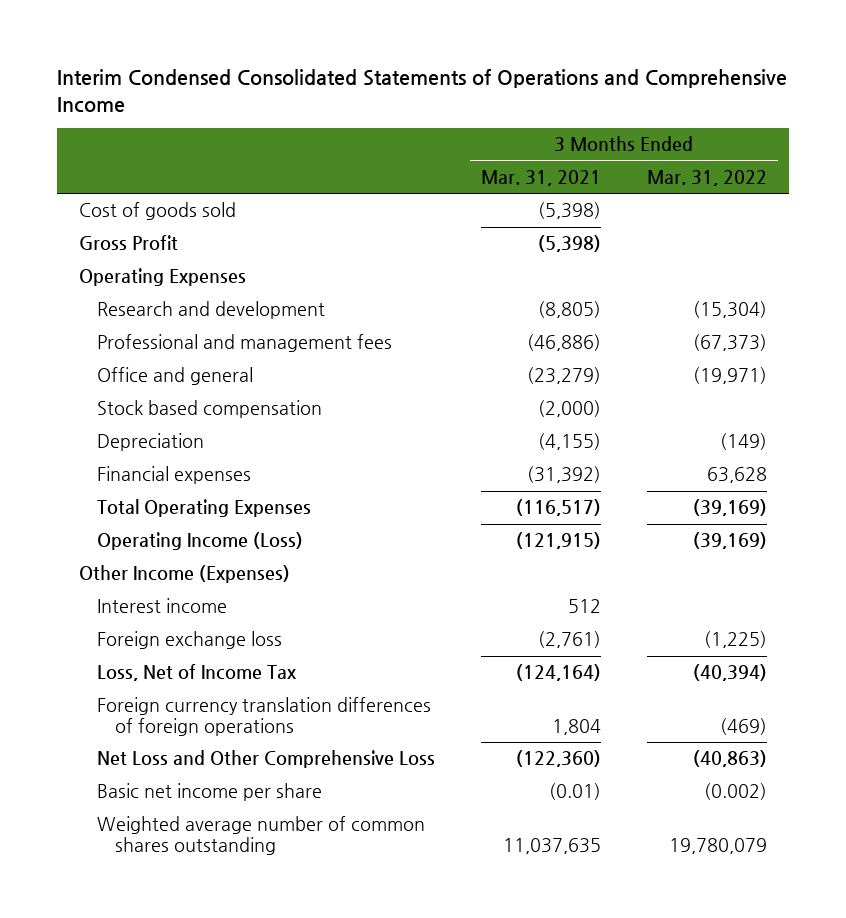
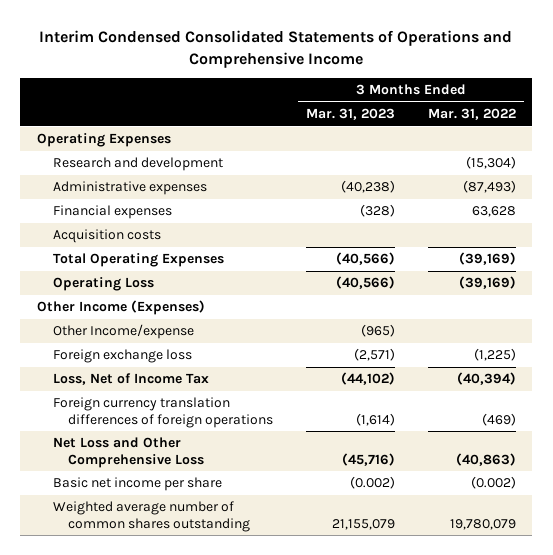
- | 3 Months Ended Mar. 31, 2021 | 3 Months Ended Mar. 31, 2022
+ | 3 Months Ended Mar. 31, 2023 | 3 Months Ended Mar. 31, 2022
- Cost of goods sold | (5,398) |
- Gross Profit | (5,398) |
- Professional and management fees | (46,886) | (67,373)
- Office and general | (23,279) | (19,971)
- Stock based compensation | (2,000) |
- Depreciation | (4,155) | (149)
+ Administrative expenses | (40,238) | (87,493)
+ Acquisition costs
- Operating Income (Loss) | (121,915) | (39,169)
+ Operating Loss | (40,566) | (39,169)
- Interest income | 512 |
+ Other Income/expense | (965) |

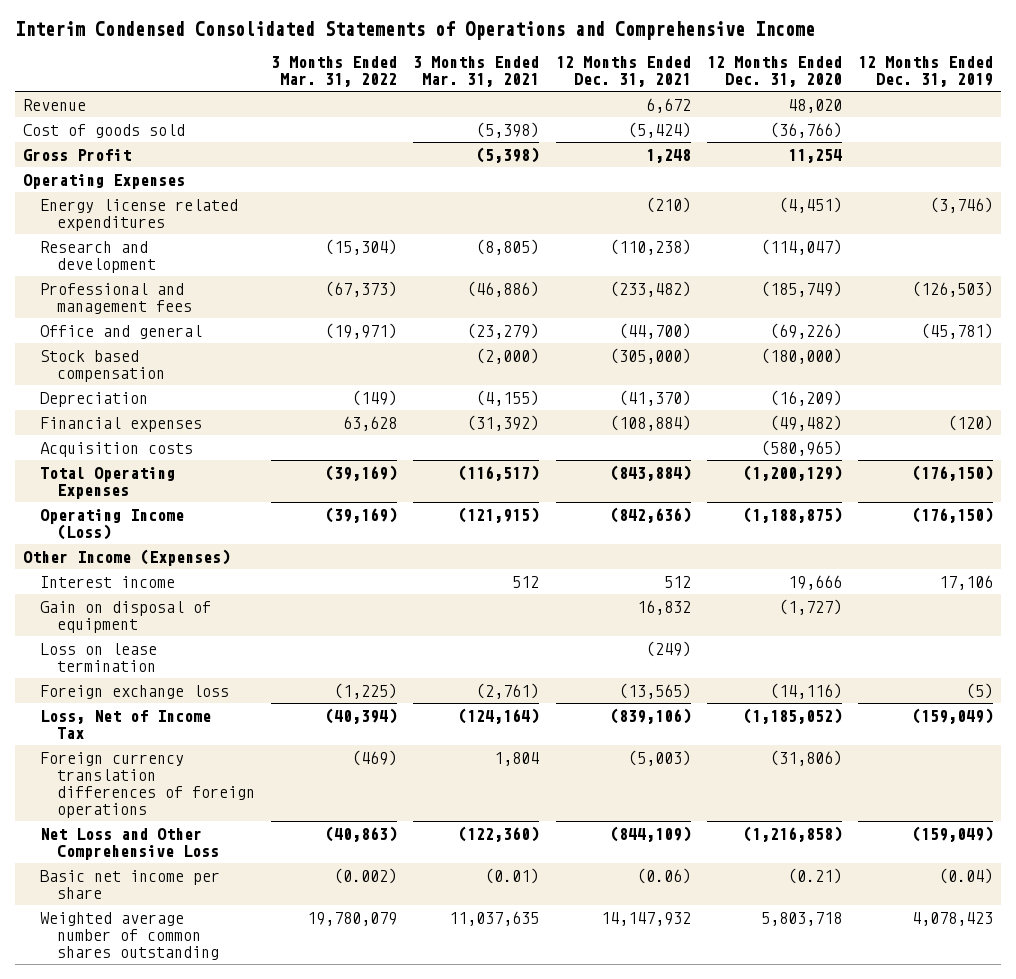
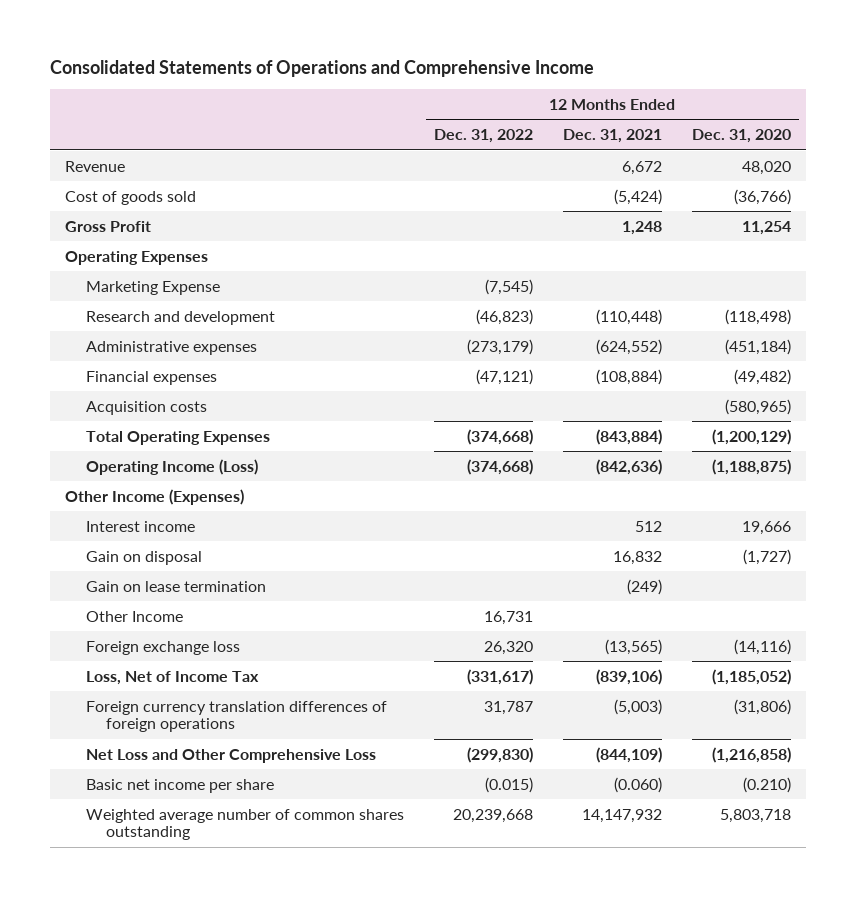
- Interim Condensed Consolidated Statements of Operations and Comprehensive Income
+ Consolidated Statements of Operations and Comprehensive Income
- | 3 Months Ended Mar. 31, 2022 | 3 Months Ended Mar. 31, 2021 | 12 Months Ended Dec. 31, 2021 | 12 Months Ended Dec. 31, 2020 | 12 Months Ended Dec. 31, 2019
+ | 12 Months Ended Dec. 31, 2022 | 12 Months Ended Dec. 31, 2021 | 12 Months Ended Dec. 31, 2020
- Energy license related expenditures | | | (210) | (4,451) | (3,746)
- Research and development | (15,304) | (8,805) | (110,238) | (114,047) |
- Professional and management fees | (67,373) | (46,886) | (233,482) | (185,749) | (126,503)
- Office and general | (19,971) | (23,279) | (44,700) | (69,226) | (45,781)
- Stock based compensation | | (2,000) | (305,000) | (180,000) |
- Depreciation | (149) | (4,155) | (41,370) | (16,209) |
+ Marketing Expense | (7,545) | |
+ Research and development | (46,823) | (110,448) | (118,498)
+ Administrative expenses | (273,179) | (624,552) | (451,184)
- Gain on disposal of equipment | | | 16,832 | (1,727) |
- Loss on lease termination | | | (249) | |
+ Gain on disposal | | 16,832 | (1,727)
+ Gain on lease termination | | (249) |
+ Other Income | 16,731 | |
- Basic net income per share | (0.002) | (0.01) | (0.06) | (0.21) | (0.04)
+ Basic net income per share | (0.015) | (0.060) | (0.210)

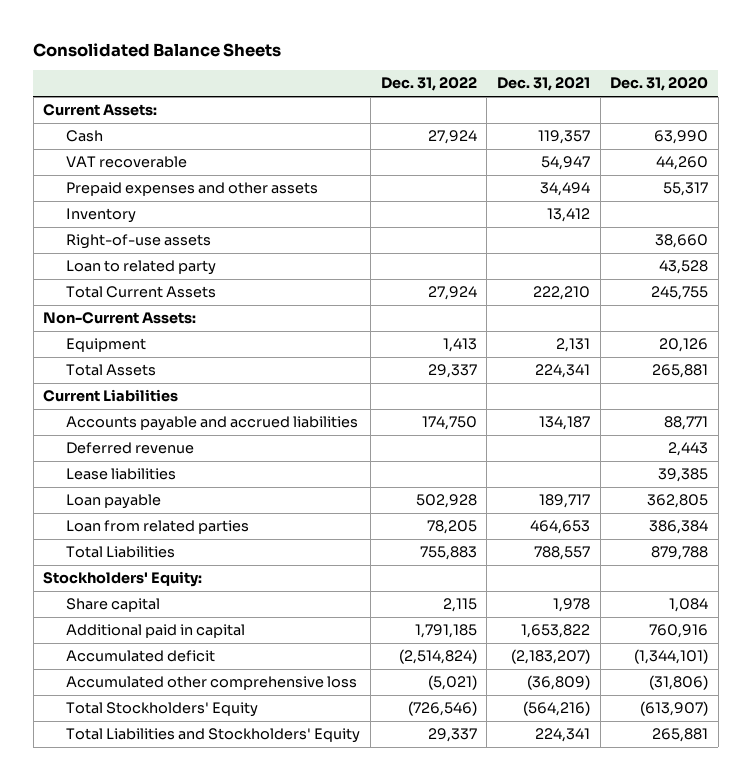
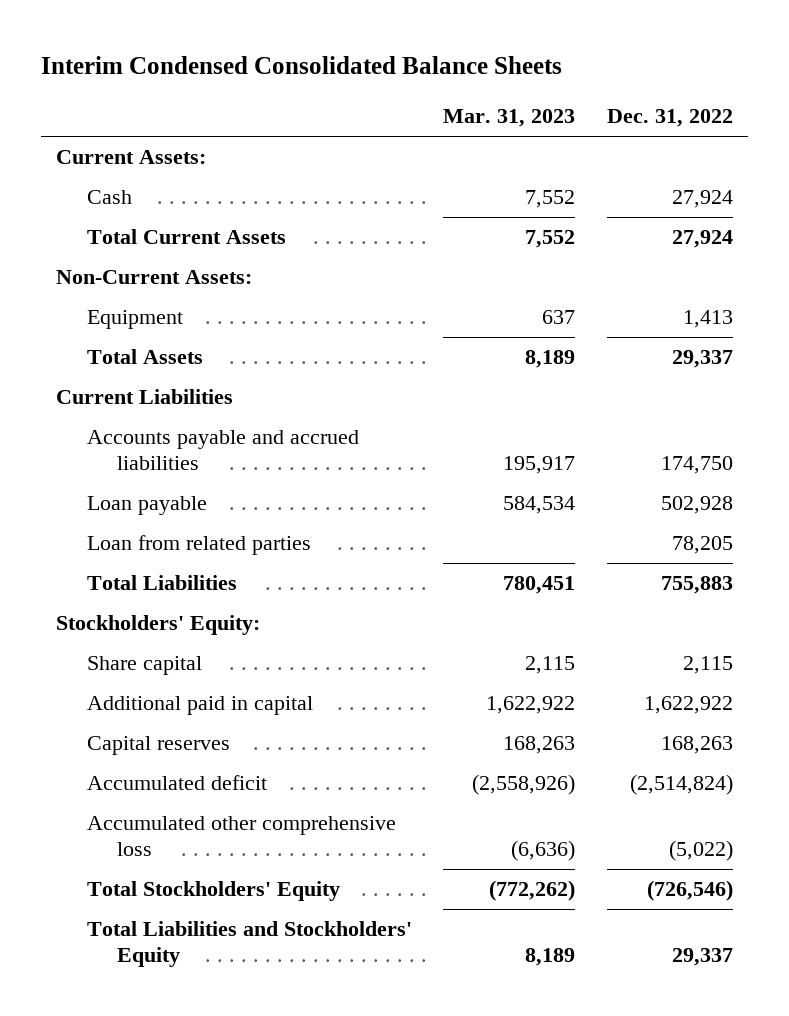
- Consolidated Balance Sheets
+ Interim Condensed Consolidated Balance Sheets
- | Dec. 31, 2022 | Dec. 31, 2021 | Dec. 31, 2020
+ | Mar. 31, 2023 | Dec. 31, 2022
- VAT recoverable | | 54,947 | 44,260
- Prepaid expenses and other assets | | 34,494 | 55,317
- Inventory | | 13,412 |
- Right-of-use assets | | | 38,660
- Loan to related party | | | 43,528
- Deferred revenue | | | 2,443
- Lease liabilities | | | 39,385
- Additional paid in capital | 1,791,185 | 1,653,822 | 760,916
+ Additional paid in capital | 1,622,922 | 1,622,922
+ Capital reserves | 168,263 | 168,263
- Accumulated other comprehensive loss | (5,021) | (36,809) | (31,806)
+ Accumulated other comprehensive loss | (6,636) | (5,022)

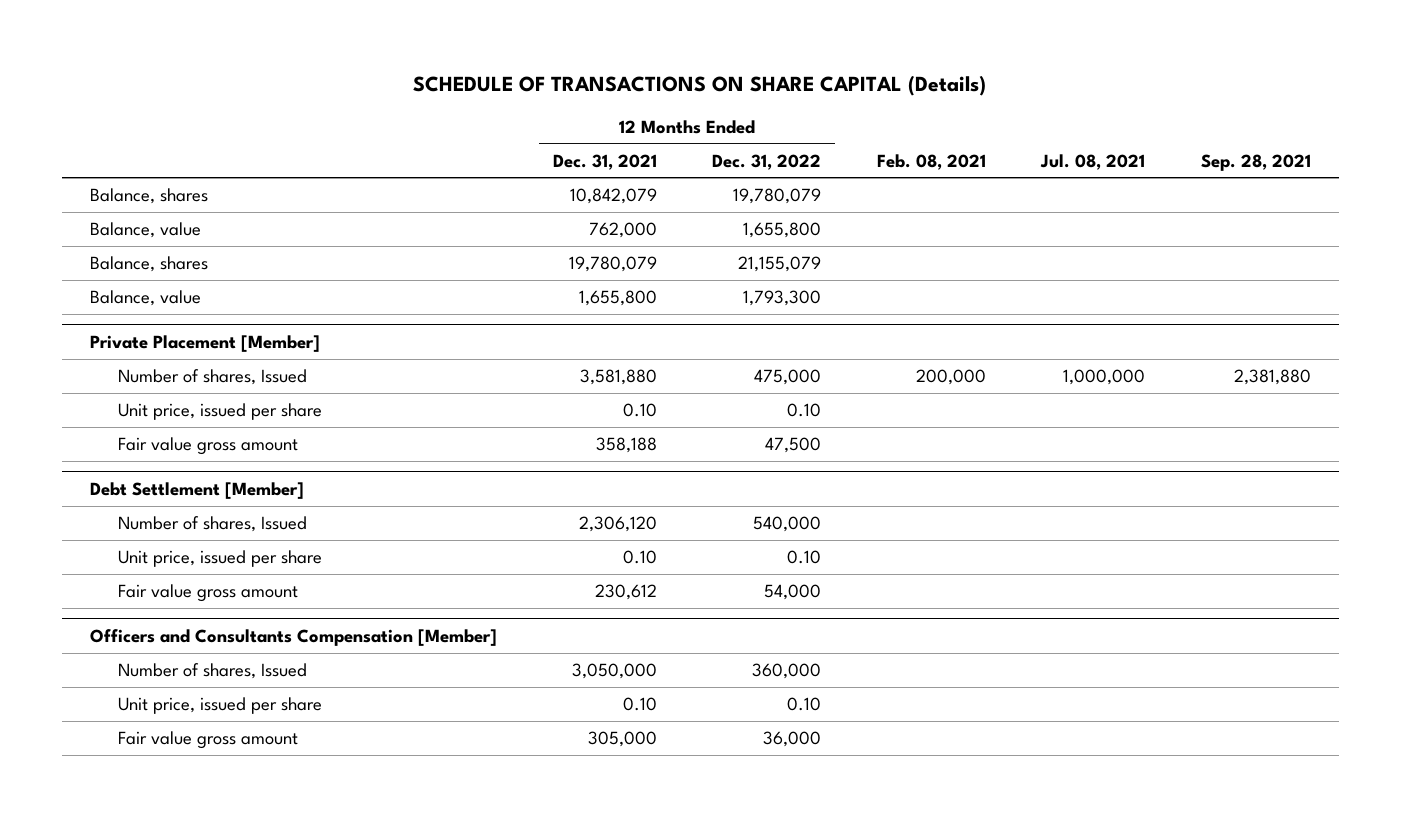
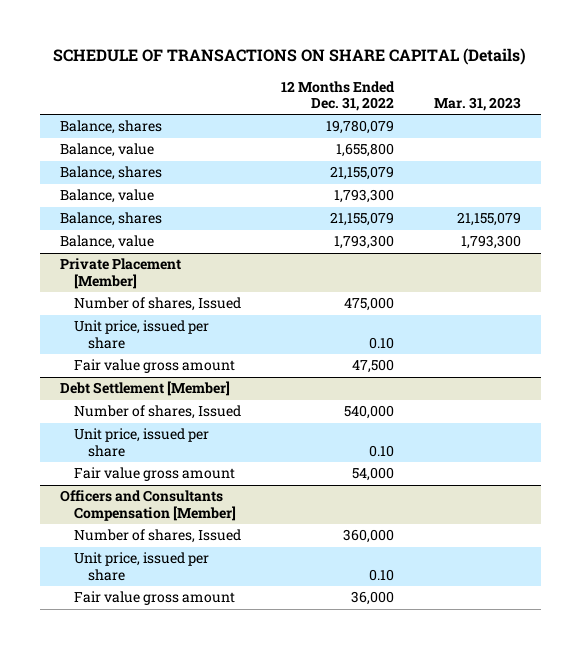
- | 12 Months Ended Dec. 31, 2021 | 12 Months Ended Dec. 31, 2022 | Feb. 08, 2021 | Jul. 08, 2021 | Sep. 28, 2021
+ | 12 Months Ended Dec. 31, 2022 | Mar. 31, 2023
+ Balance, shares | 21,155,079 | 21,155,079
+ Balance, value | 1,793,300 | 1,793,300

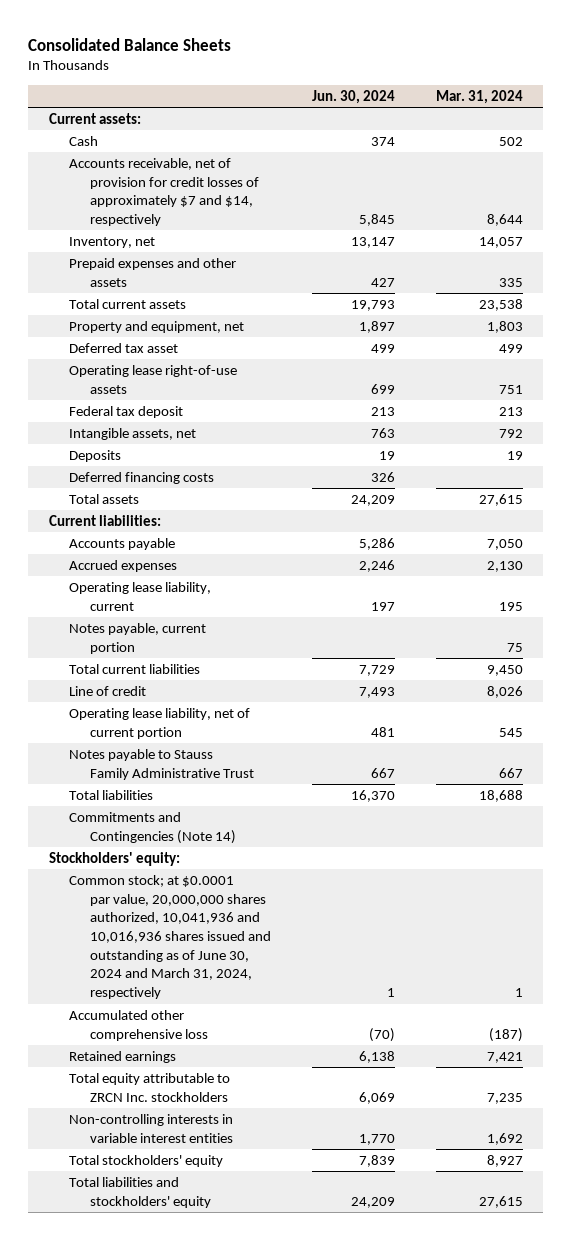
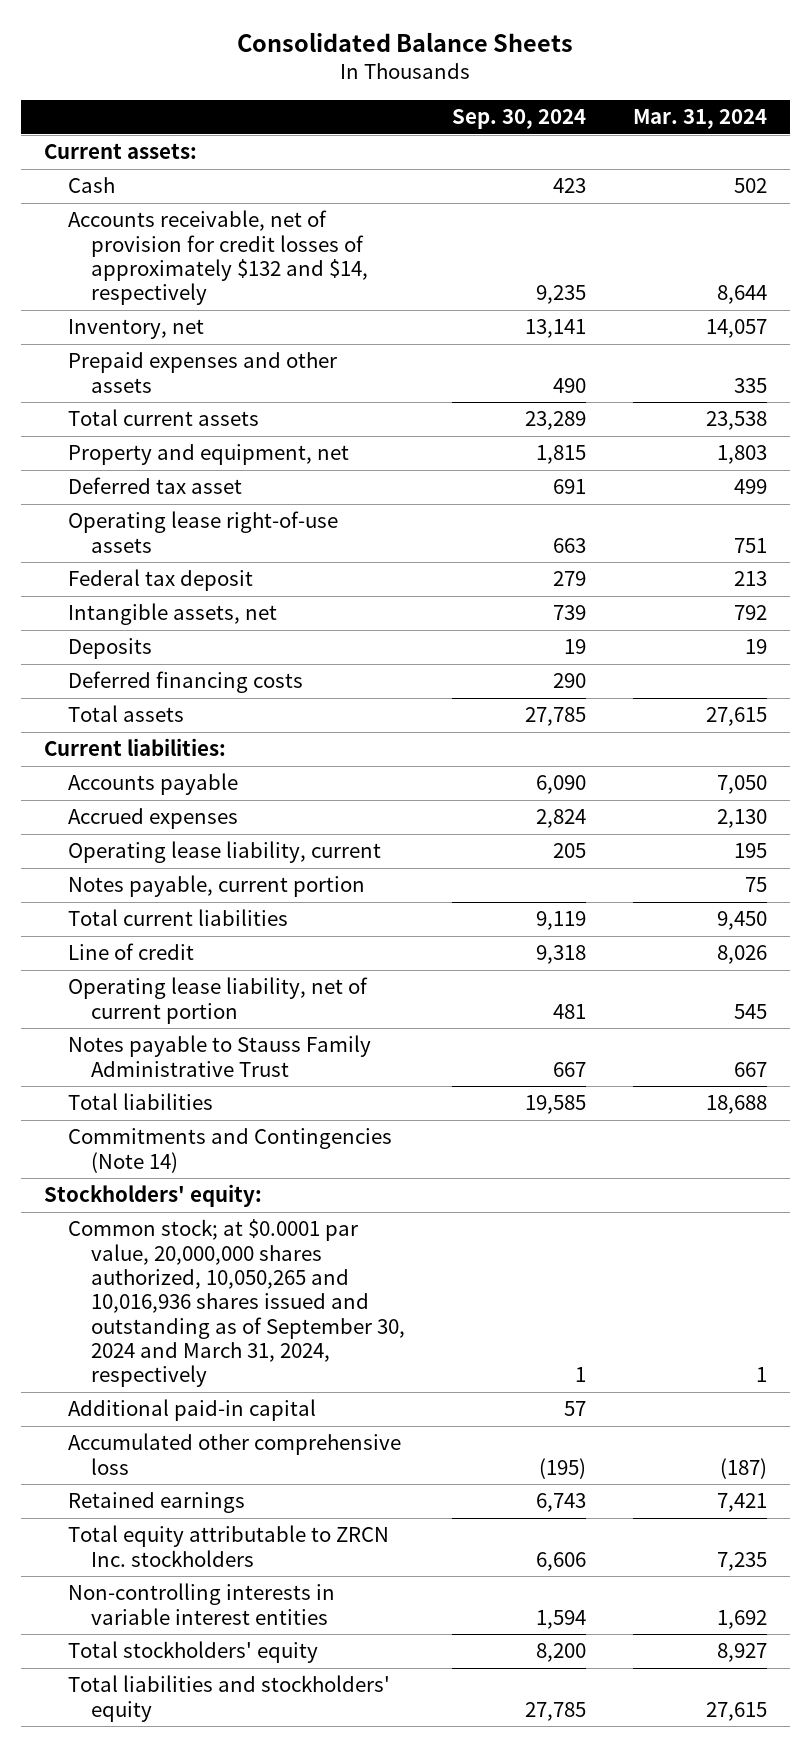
- | Jun. 30, 2024 | Mar. 31, 2024
+ | Sep. 30, 2024 | Mar. 31, 2024
- Accounts receivable, net of provision for credit losses of approximately $7 and $14, respectively | 5,845 | 8,644
+ Accounts receivable, net of provision for credit losses of approximately $132 and $14, respectively | 9,235 | 8,644
- Common stock; at $0.0001 par value, 20,000,000 shares authorized, 10,041,936 and 10,016,936 shares issued and outstanding as of June 30, 2024 and March 31, 2024, respectively | 1 | 1
+ Common stock; at $0.0001 par value, 20,000,000 shares authorized, 10,050,265 and 10,016,936 shares issued and outstanding as of September 30, 2024 and March 31, 2024, respectively | 1 | 1
+ Additional paid-in capital | 57 |

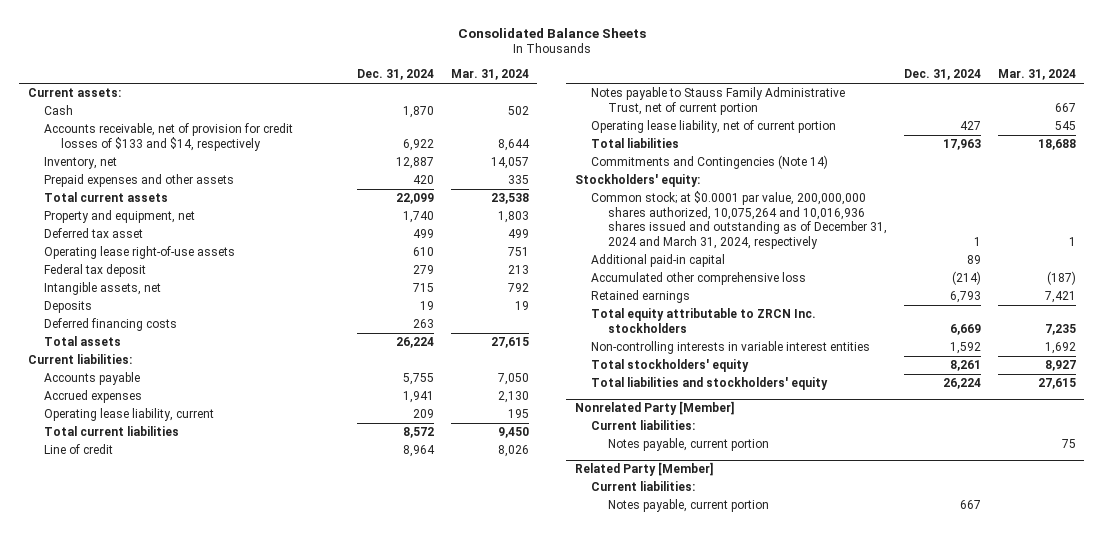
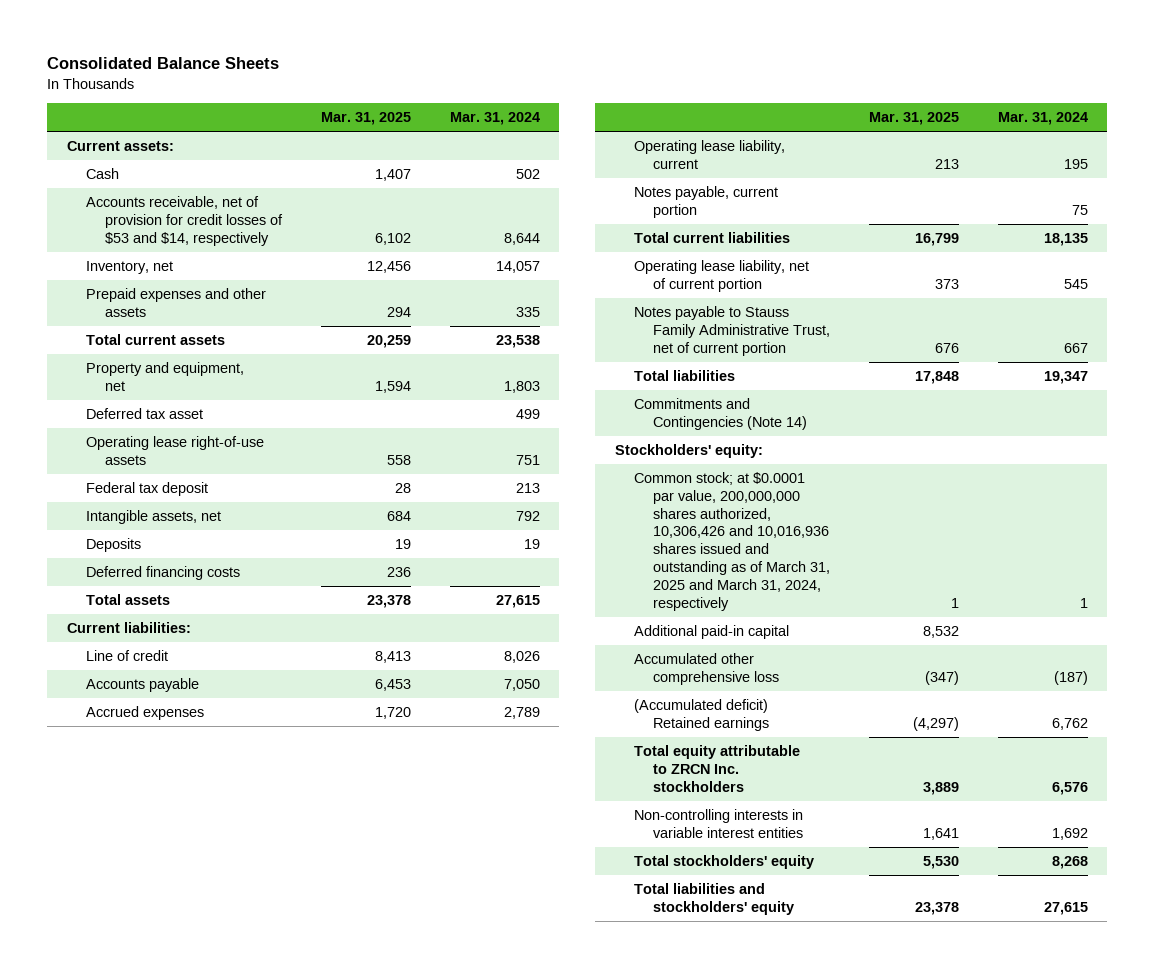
- | Dec. 31, 2024 | Mar. 31, 2024
+ | Mar. 31, 2025 | Mar. 31, 2024
- Accounts receivable, net of provision for credit losses of $133 and $14, respectively | 6,922 | 8,644
+ Accounts receivable, net of provision for credit losses of $53 and $14, respectively | 6,102 | 8,644
moved up: Line of credit | 8,413 | 8,026
- Accrued expenses | 1,941 | 2,130
+ Accrued expenses | 1,720 | 2,789
- Total current liabilities | 8,572 | 9,450
+ Notes payable, current portion | | 75
+ Total current liabilities | 16,799 | 18,135
- Total liabilities | 17,963 | 18,688
moved down: Notes payable to Stauss Family Administrative Trust, net of current portion | 676 | 667
+ Total liabilities | 17,848 | 19,347
- Common stock; at $0.0001 par value, 200,000,000 shares authorized, 10,075,264 and 10,016,936 shares issued and outstanding as of December 31, 2024 and March 31, 2024, respectively | 1 | 1
+ Common stock; at $0.0001 par value, 200,000,000 shares authorized, 10,306,426 and 10,016,936 shares issued and outstanding as of March 31, 2025 and March 31, 2024, respectively | 1 | 1
- Retained earnings | 6,793 | 7,421
- Total equity attributable to ZRCN Inc. stockholders | 6,669 | 7,235
+ (Accumulated deficit) Retained earnings | (4,297) | 6,762
+ Total equity attributable to ZRCN Inc. stockholders | 3,889 | 6,576
- Total stockholders' equity | 8,261 | 8,927
+ Total stockholders' equity | 5,530 | 8,268
- Nonrelated Party [Member]
- Current liabilities:
- Notes payable, current portion | | 75
- Related Party [Member]
- Current liabilities:
- Notes payable, current portion | 667 |

